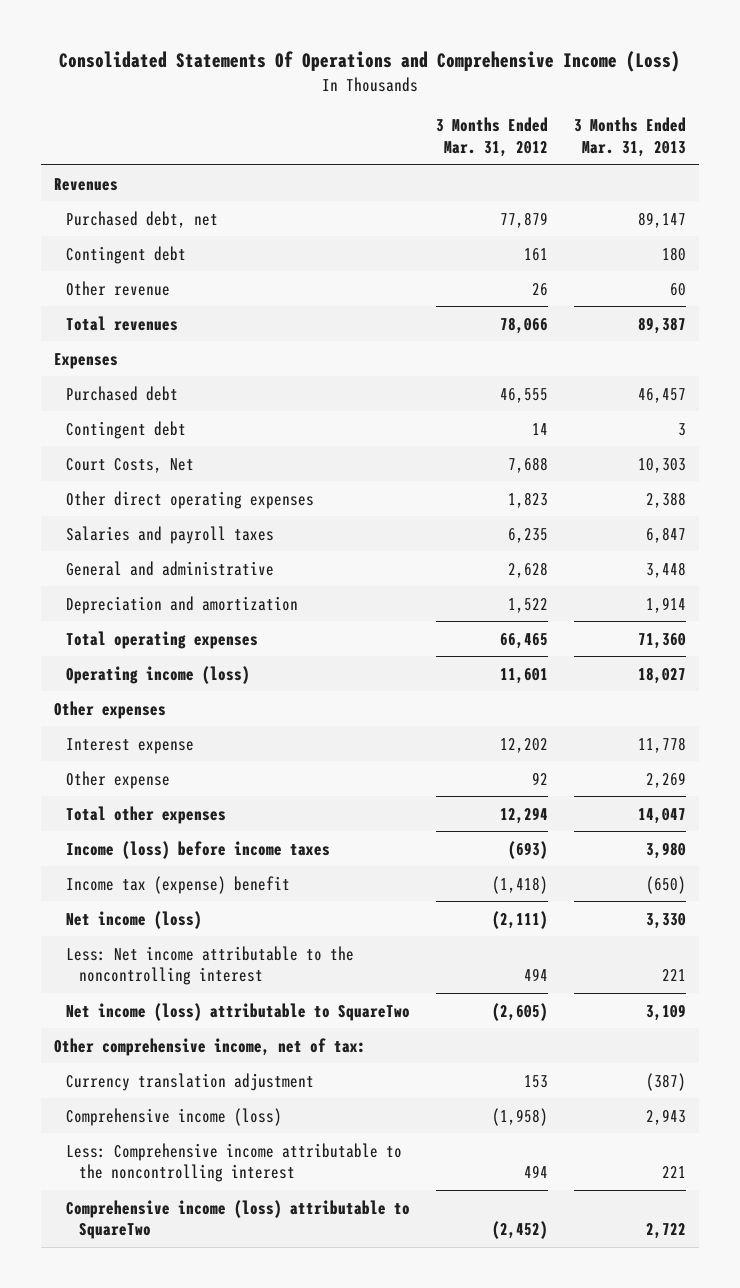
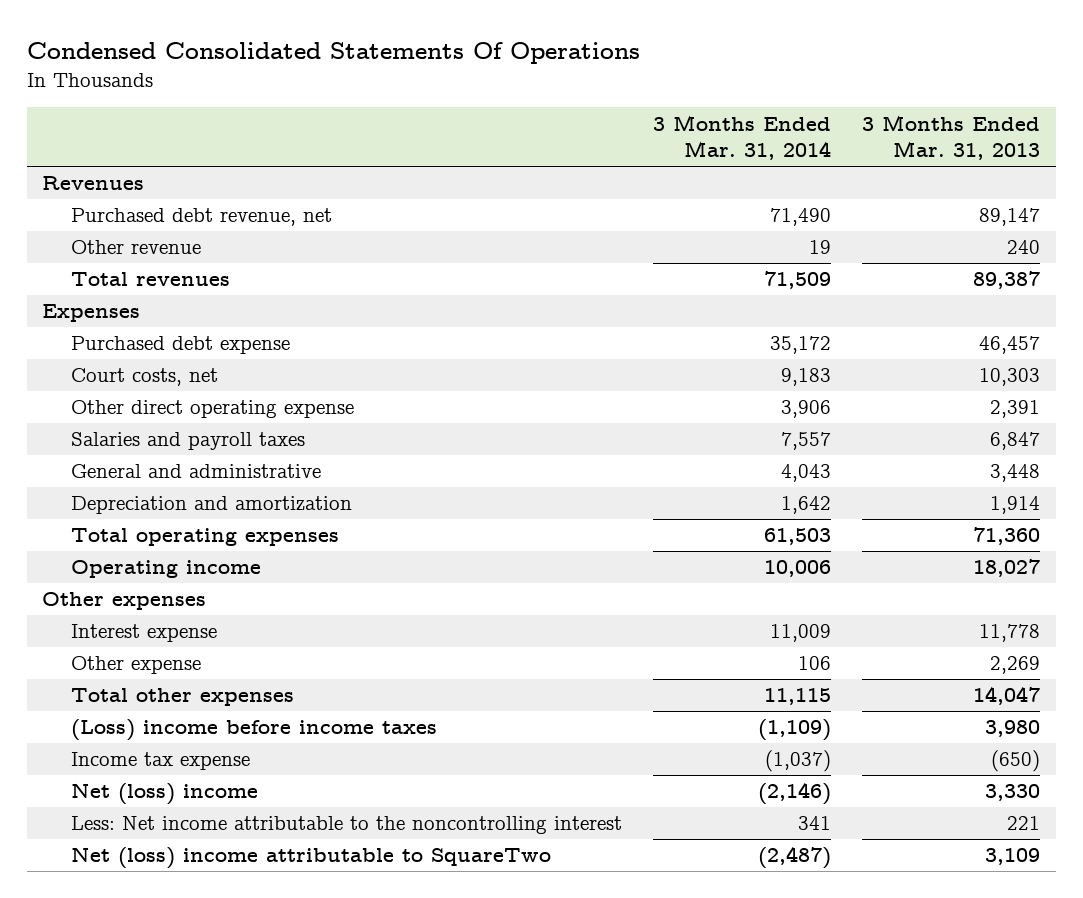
- Consolidated Statements Of Operations and Comprehensive Income (Loss)
+ Condensed Consolidated Statements Of Operations
- | 3 Months Ended Mar. 31, 2012 | 3 Months Ended Mar. 31, 2013
+ | 3 Months Ended Mar. 31, 2014 | 3 Months Ended Mar. 31, 2013
- Purchased debt, net | 77,879 | 89,147
- Contingent debt | 161 | 180
- Other revenue | 26 | 60
+ Purchased debt revenue, net | 71,490 | 89,147
+ Other revenue | 19 | 240
- Purchased debt | 46,555 | 46,457
- Contingent debt | 14 | 3
- Court Costs, Net | 7,688 | 10,303
- Other direct operating expenses | 1,823 | 2,388
+ Purchased debt expense | 35,172 | 46,457
+ Court costs, net | 9,183 | 10,303
+ Other direct operating expense | 3,906 | 2,391
- Operating income (loss) | 11,601 | 18,027
+ Operating income | 10,006 | 18,027
- Income (loss) before income taxes | (693) | 3,980
- Income tax (expense) benefit | (1,418) | (650)
- Net income (loss) | (2,111) | 3,330
+ (Loss) income before income taxes | (1,109) | 3,980
+ Income tax expense | (1,037) | (650)
+ Net (loss) income | (2,146) | 3,330
- Net income (loss) attributable to SquareTwo | (2,605) | 3,109
- Other comprehensive income, net of tax:
- Currency translation adjustment | 153 | (387)
- Comprehensive income (loss) | (1,958) | 2,943
- Less: Comprehensive income attributable to the noncontrolling interest | 494 | 221
- Comprehensive income (loss) attributable to SquareTwo | (2,452) | 2,722
+ Net (loss) income attributable to SquareTwo | (2,487) | 3,109

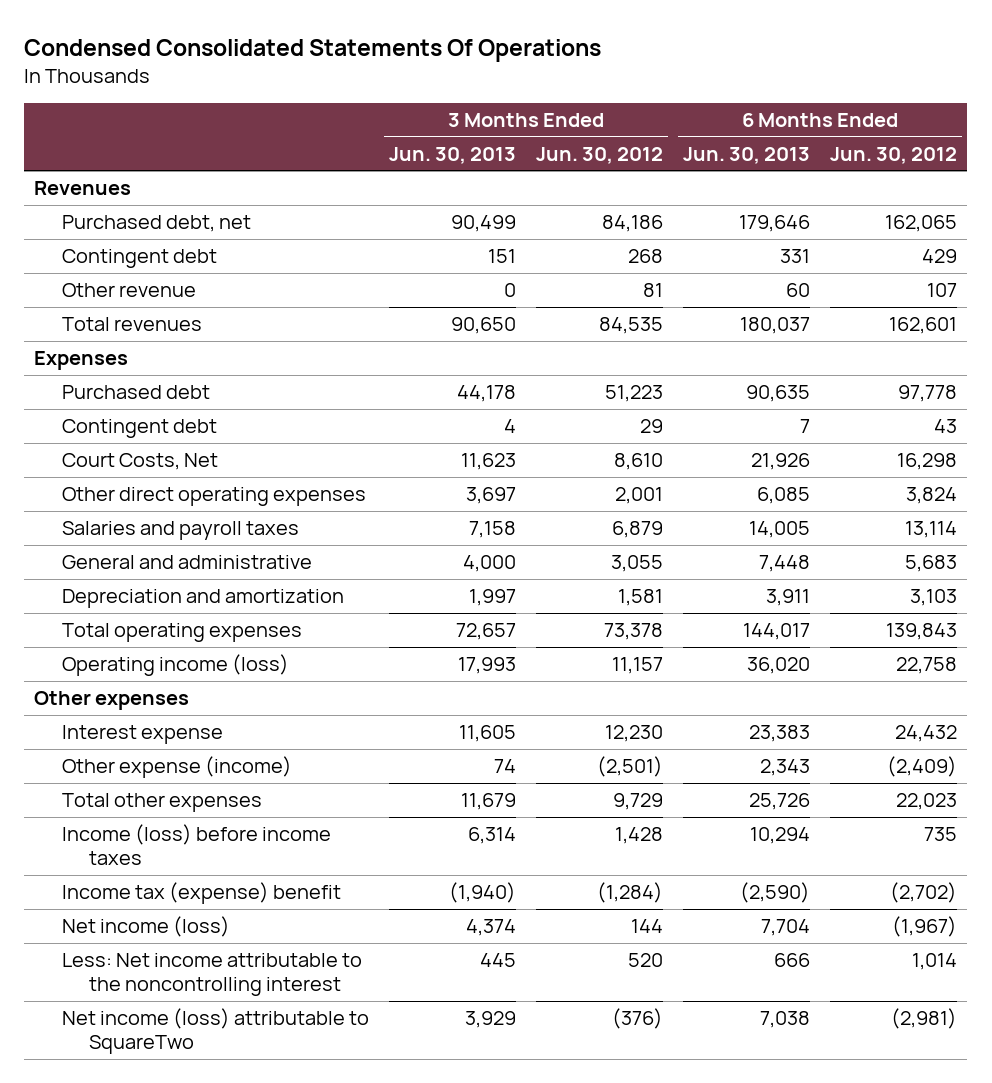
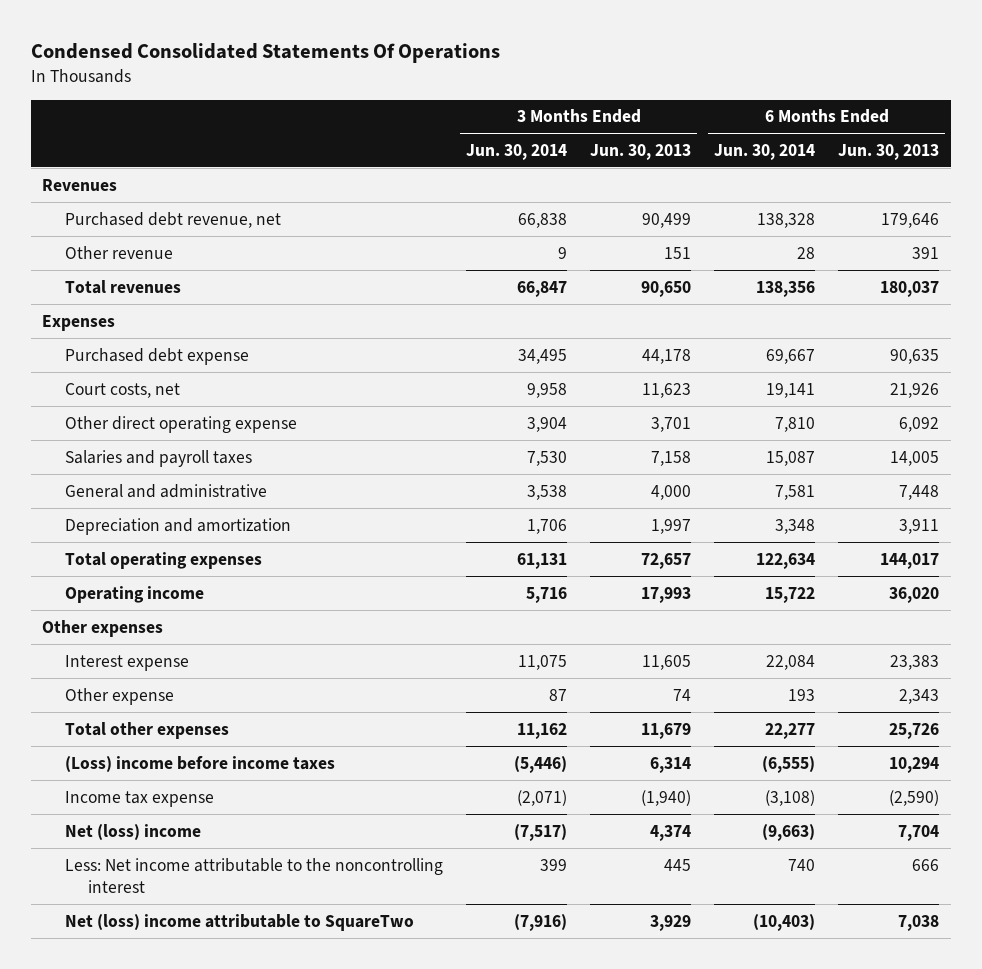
- | 3 Months Ended Jun. 30, 2013 | 3 Months Ended Jun. 30, 2012 | 6 Months Ended Jun. 30, 2013 | 6 Months Ended Jun. 30, 2012
+ | 3 Months Ended Jun. 30, 2014 | 3 Months Ended Jun. 30, 2013 | 6 Months Ended Jun. 30, 2014 | 6 Months Ended Jun. 30, 2013
- Purchased debt, net | 90,499 | 84,186 | 179,646 | 162,065
- Contingent debt | 151 | 268 | 331 | 429
- Other revenue | 0 | 81 | 60 | 107
+ Purchased debt revenue, net | 66,838 | 90,499 | 138,328 | 179,646
+ Other revenue | 9 | 151 | 28 | 391
- Purchased debt | 44,178 | 51,223 | 90,635 | 97,778
- Contingent debt | 4 | 29 | 7 | 43
- Court Costs, Net | 11,623 | 8,610 | 21,926 | 16,298
- Other direct operating expenses | 3,697 | 2,001 | 6,085 | 3,824
+ Purchased debt expense | 34,495 | 44,178 | 69,667 | 90,635
+ Court costs, net | 9,958 | 11,623 | 19,141 | 21,926
+ Other direct operating expense | 3,904 | 3,701 | 7,810 | 6,092
- Operating income (loss) | 17,993 | 11,157 | 36,020 | 22,758
+ Operating income | 5,716 | 17,993 | 15,722 | 36,020
- Other expense (income) | 74 | (2,501) | 2,343 | (2,409)
+ Other expense | 87 | 74 | 193 | 2,343
- Income (loss) before income taxes | 6,314 | 1,428 | 10,294 | 735
- Income tax (expense) benefit | (1,940) | (1,284) | (2,590) | (2,702)
- Net income (loss) | 4,374 | 144 | 7,704 | (1,967)
+ (Loss) income before income taxes | (5,446) | 6,314 | (6,555) | 10,294
+ Income tax expense | (2,071) | (1,940) | (3,108) | (2,590)
+ Net (loss) income | (7,517) | 4,374 | (9,663) | 7,704
- Net income (loss) attributable to SquareTwo | 3,929 | (376) | 7,038 | (2,981)
+ Net (loss) income attributable to SquareTwo | (7,916) | 3,929 | (10,403) | 7,038

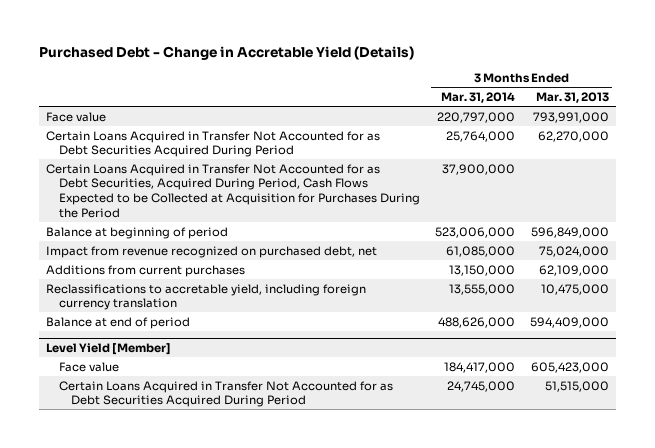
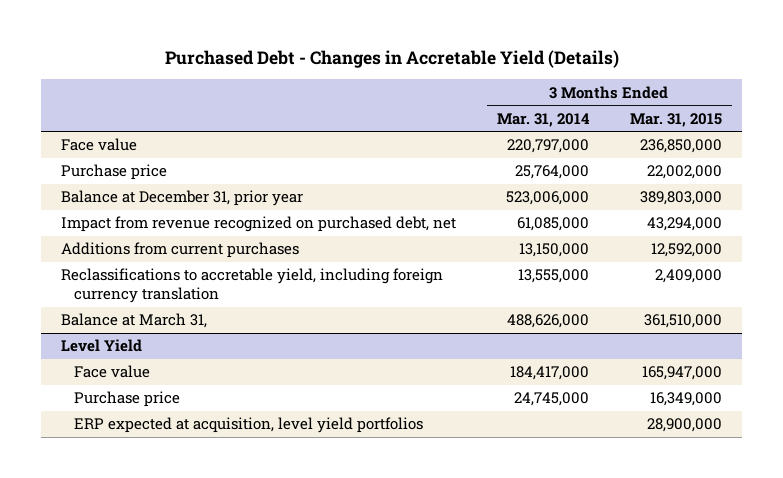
- Purchased Debt - Change in Accretable Yield (Details)
+ Purchased Debt - Changes in Accretable Yield (Details)
- | 3 Months Ended Mar. 31, 2014 | 3 Months Ended Mar. 31, 2013
+ | 3 Months Ended Mar. 31, 2014 | 3 Months Ended Mar. 31, 2015
- Certain Loans Acquired in Transfer Not Accounted for as Debt Securities Acquired During Period | 25,764,000 | 62,270,000
- Certain Loans Acquired in Transfer Not Accounted for as Debt Securities, Acquired During Period, Cash Flows Expected to be Collected at Acquisition for Purchases During the Period | 37,900,000 |
- Balance at beginning of period | 523,006,000 | 596,849,000
+ Purchase price | 25,764,000 | 22,002,000
+ Balance at December 31, prior year | 523,006,000 | 389,803,000
- Balance at end of period | 488,626,000 | 594,409,000
- Level Yield [Member]
+ Balance at March 31, | 488,626,000 | 361,510,000
+ Level Yield
- Certain Loans Acquired in Transfer Not Accounted for as Debt Securities Acquired During Period | 24,745,000 | 51,515,000
+ Purchase price | 24,745,000 | 16,349,000
+ ERP expected at acquisition, level yield portfolios | | 28,900,000

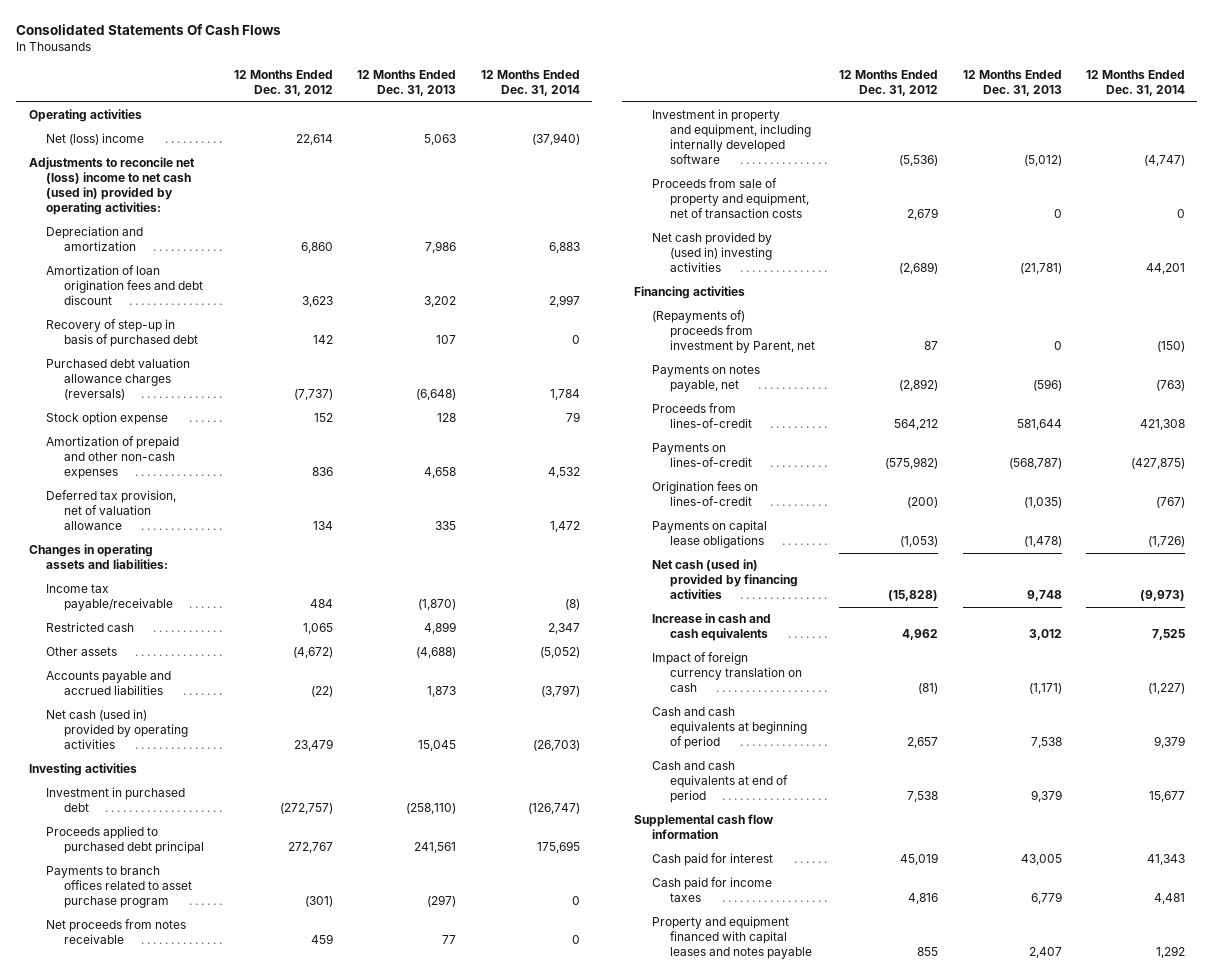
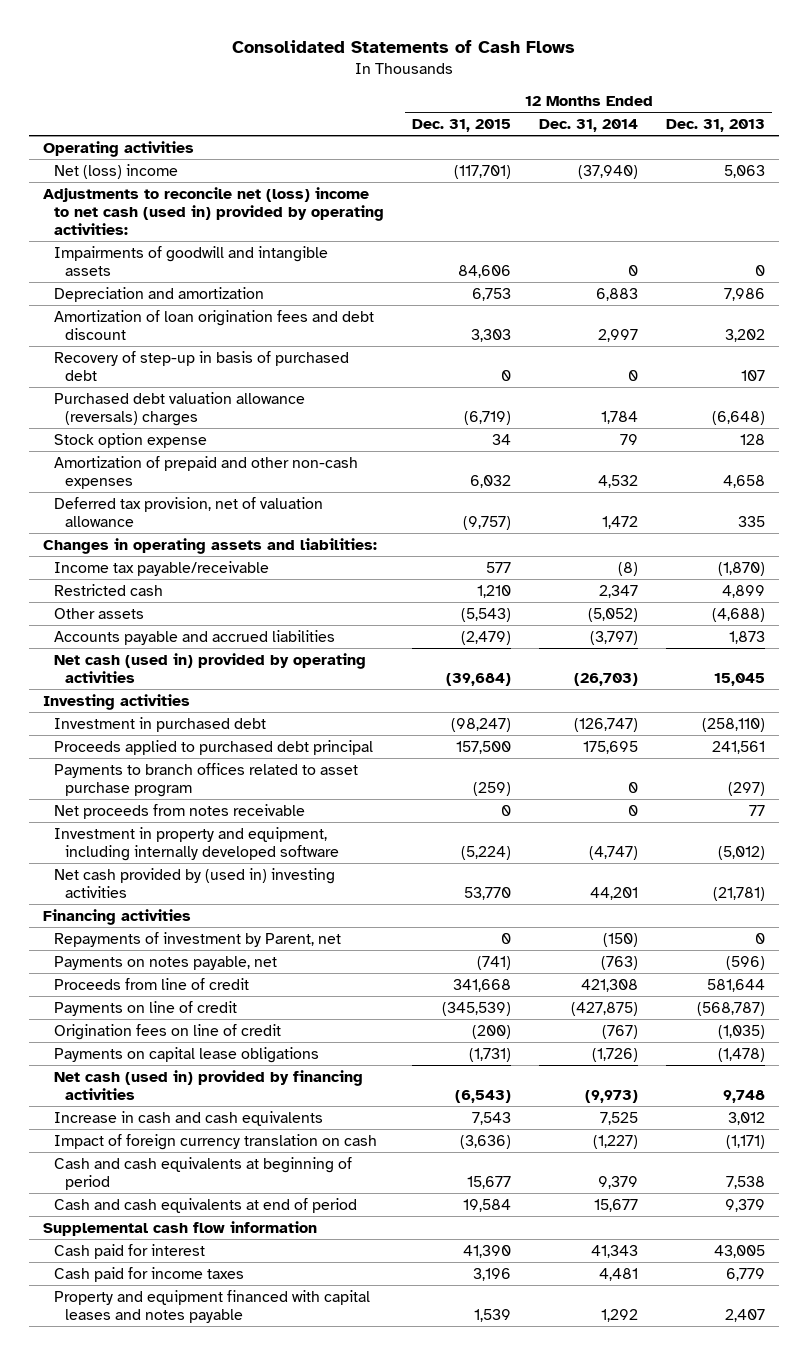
- Consolidated Statements Of Cash Flows
+ Consolidated Statements of Cash Flows
- | 12 Months Ended Dec. 31, 2012 | 12 Months Ended Dec. 31, 2013 | 12 Months Ended Dec. 31, 2014
+ | 12 Months Ended Dec. 31, 2015 | 12 Months Ended Dec. 31, 2014 | 12 Months Ended Dec. 31, 2013
+ Impairments of goodwill and intangible assets | 84,606 | 0 | 0
- Purchased debt valuation allowance charges (reversals) | (7,737) | (6,648) | 1,784
+ Purchased debt valuation allowance (reversals) charges | (6,719) | 1,784 | (6,648)
- Proceeds from sale of property and equipment, net of transaction costs | 2,679 | 0 | 0
- (Repayments of) proceeds from investment by Parent, net | 87 | 0 | (150)
+ Repayments of investment by Parent, net | 0 | (150) | 0
- Proceeds from lines-of-credit | 564,212 | 581,644 | 421,308
- Payments on lines-of-credit | (575,982) | (568,787) | (427,875)
- Origination fees on lines-of-credit | (200) | (1,035) | (767)
+ Proceeds from line of credit | 341,668 | 421,308 | 581,644
+ Payments on line of credit | (345,539) | (427,875) | (568,787)
+ Origination fees on line of credit | (200) | (767) | (1,035)

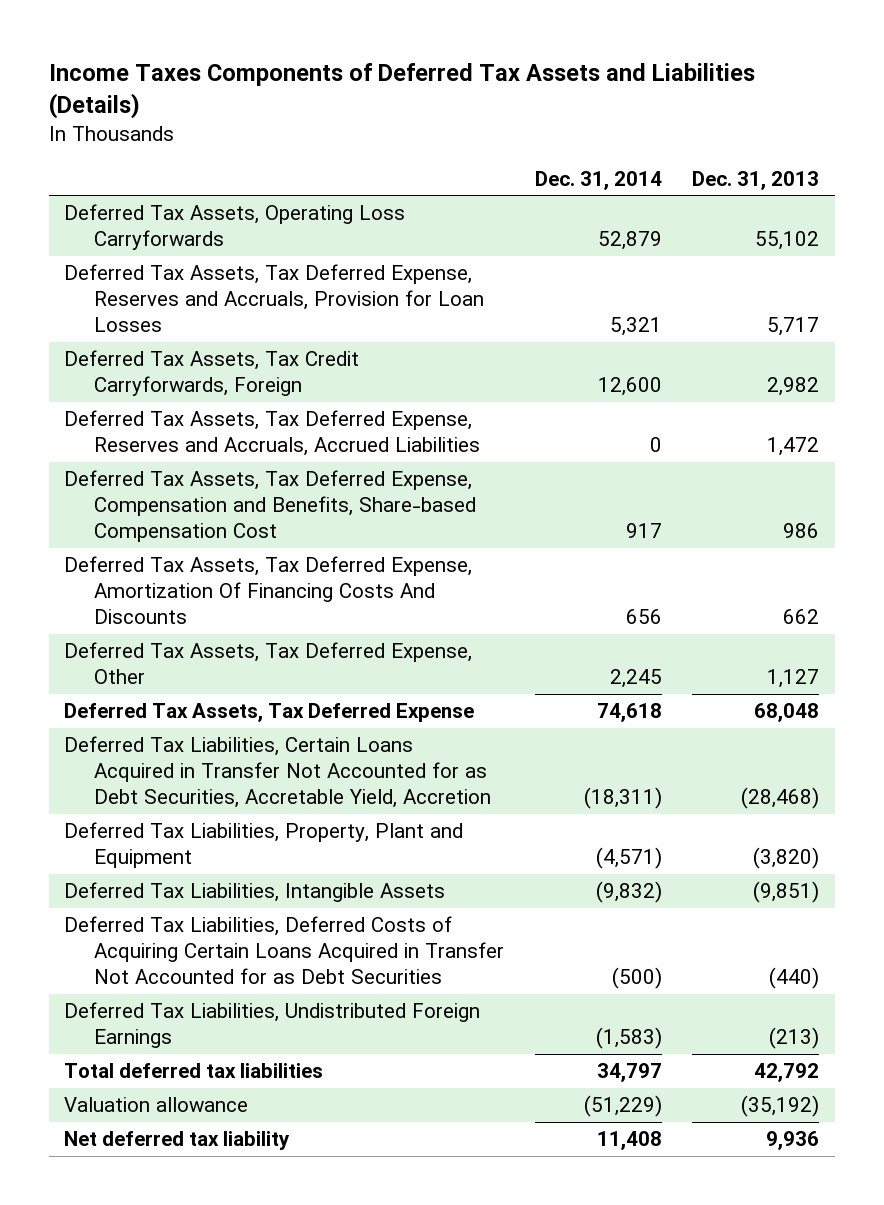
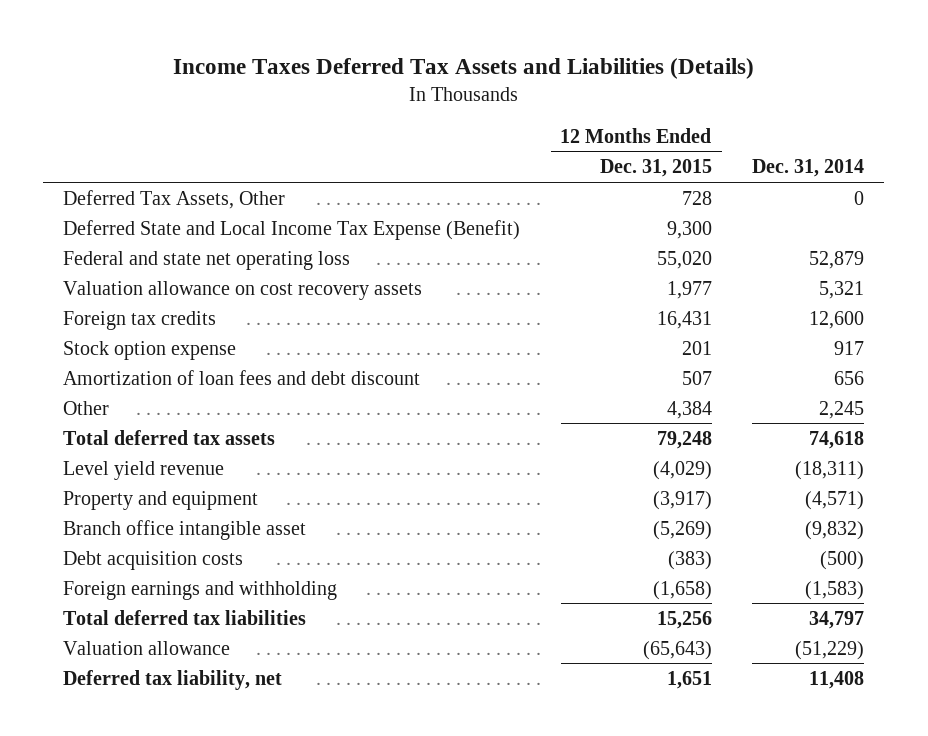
- Income Taxes Components of Deferred Tax Assets and Liabilities (Details)
+ Income Taxes Deferred Tax Assets and Liabilities (Details)
- | Dec. 31, 2014 | Dec. 31, 2013
+ | 12 Months Ended Dec. 31, 2015 | Dec. 31, 2014
- Deferred Tax Assets, Operating Loss Carryforwards | 52,879 | 55,102
- Deferred Tax Assets, Tax Deferred Expense, Reserves and Accruals, Provision for Loan Losses | 5,321 | 5,717
- Deferred Tax Assets, Tax Credit Carryforwards, Foreign | 12,600 | 2,982
- Deferred Tax Assets, Tax Deferred Expense, Reserves and Accruals, Accrued Liabilities | 0 | 1,472
- Deferred Tax Assets, Tax Deferred Expense, Compensation and Benefits, Share-based Compensation Cost | 917 | 986
- Deferred Tax Assets, Tax Deferred Expense, Amortization Of Financing Costs And Discounts | 656 | 662
- Deferred Tax Assets, Tax Deferred Expense, Other | 2,245 | 1,127
- Deferred Tax Assets, Tax Deferred Expense | 74,618 | 68,048
- Deferred Tax Liabilities, Certain Loans Acquired in Transfer Not Accounted for as Debt Securities, Accretable Yield, Accretion | (18,311) | (28,468)
- Deferred Tax Liabilities, Property, Plant and Equipment | (4,571) | (3,820)
- Deferred Tax Liabilities, Intangible Assets | (9,832) | (9,851)
- Deferred Tax Liabilities, Deferred Costs of Acquiring Certain Loans Acquired in Transfer Not Accounted for as Debt Securities | (500) | (440)
- Deferred Tax Liabilities, Undistributed Foreign Earnings | (1,583) | (213)
+ Deferred Tax Assets, Other | 728 | 0
+ Deferred State and Local Income Tax Expense (Benefit) | 9,300 |
+ Federal and state net operating loss | 55,020 | 52,879
+ Valuation allowance on cost recovery assets | 1,977 | 5,321
+ Foreign tax credits | 16,431 | 12,600
+ Stock option expense | 201 | 917
+ Amortization of loan fees and debt discount | 507 | 656
+ Other | 4,384 | 2,245
+ Total deferred tax assets | 79,248 | 74,618
+ Level yield revenue | (4,029) | (18,311)
+ Property and equipment | (3,917) | (4,571)
+ Branch office intangible asset | (5,269) | (9,832)
+ Debt acquisition costs | (383) | (500)
+ Foreign earnings and withholding | (1,658) | (1,583)
- Net deferred tax liability | 11,408 | 9,936
+ Deferred tax liability, net | 1,651 | 11,408

